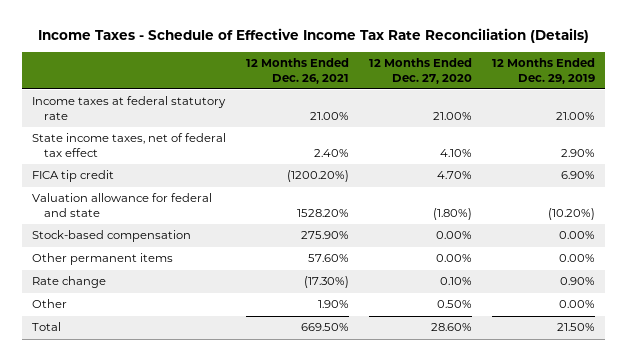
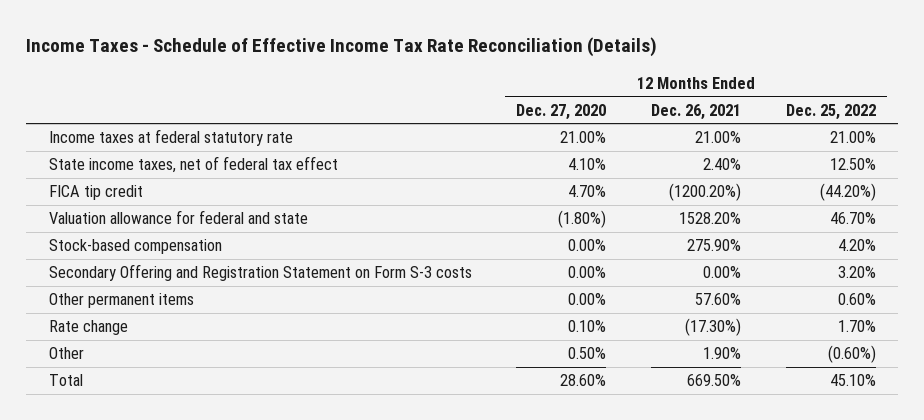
- | 12 Months Ended Dec. 26, 2021 | 12 Months Ended Dec. 27, 2020 | 12 Months Ended Dec. 29, 2019
+ | 12 Months Ended Dec. 27, 2020 | 12 Months Ended Dec. 26, 2021 | 12 Months Ended Dec. 25, 2022
+ Secondary Offering and Registration Statement on Form S-3 costs | 0.00% | 0.00% | 3.20%

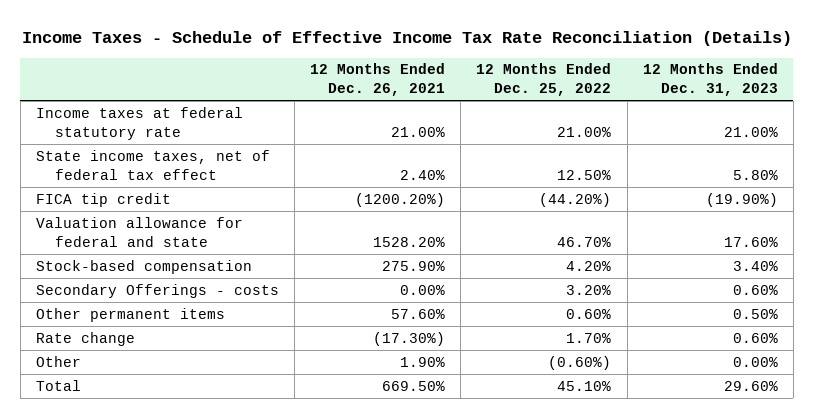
- | 12 Months Ended Dec. 27, 2020 | 12 Months Ended Dec. 26, 2021 | 12 Months Ended Dec. 25, 2022
+ | 12 Months Ended Dec. 26, 2021 | 12 Months Ended Dec. 25, 2022 | 12 Months Ended Dec. 31, 2023
- Secondary Offering and Registration Statement on Form S-3 costs | 0.00% | 0.00% | 3.20%
+ Secondary Offerings - costs | 0.00% | 3.20% | 0.60%

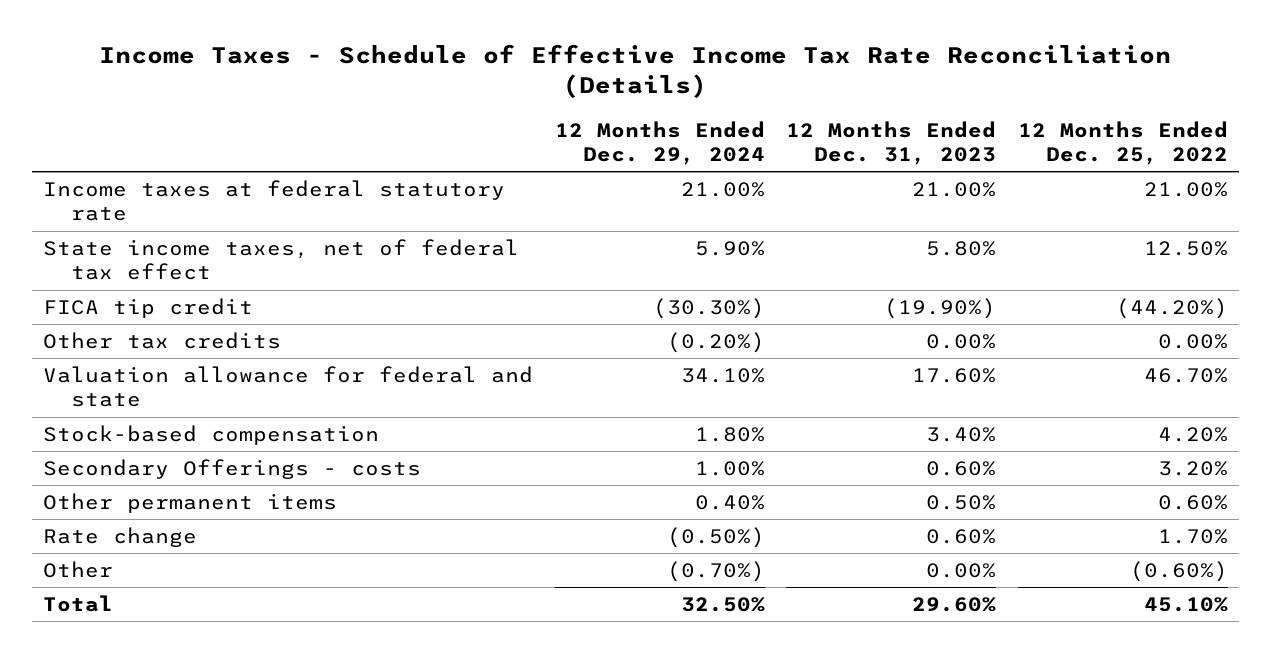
- | 12 Months Ended Dec. 26, 2021 | 12 Months Ended Dec. 25, 2022 | 12 Months Ended Dec. 31, 2023
+ | 12 Months Ended Dec. 29, 2024 | 12 Months Ended Dec. 31, 2023 | 12 Months Ended Dec. 25, 2022
+ Other tax credits | (0.20%) | 0.00% | 0.00%

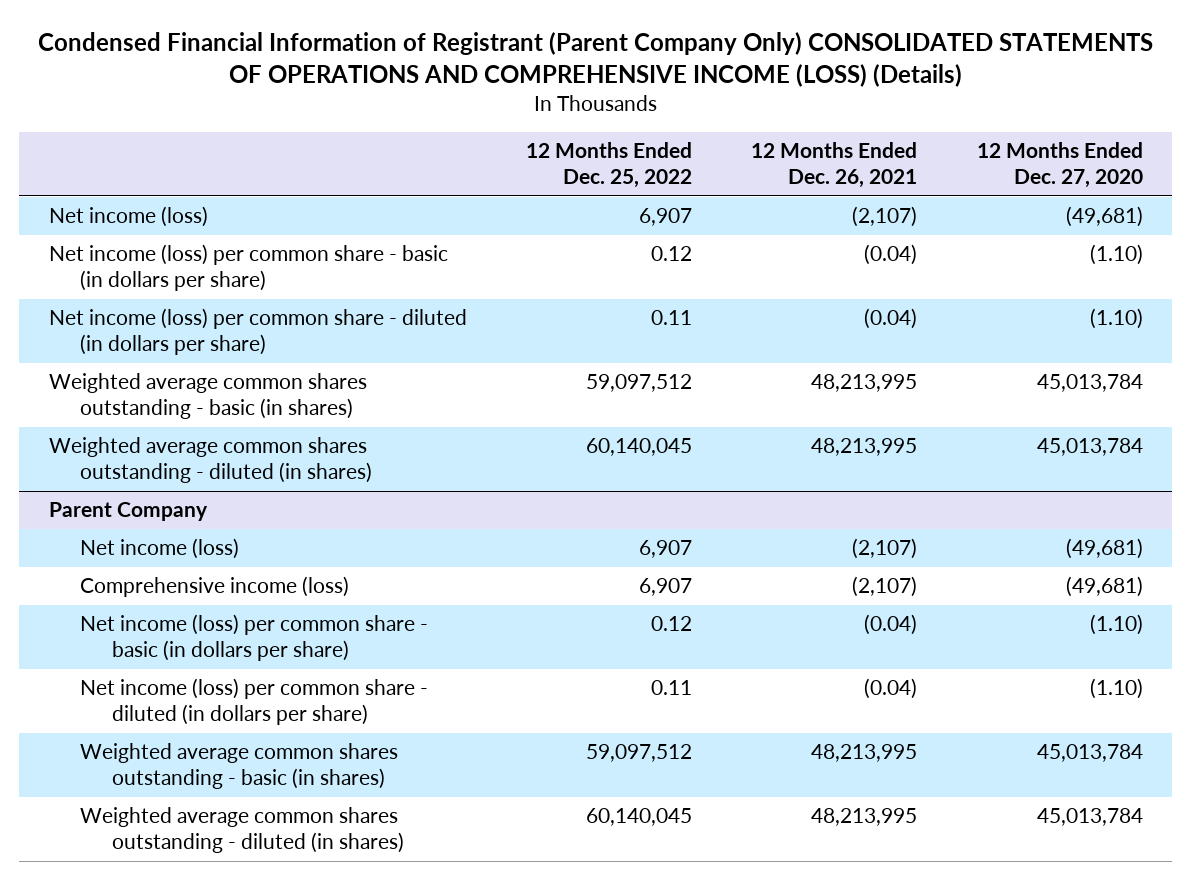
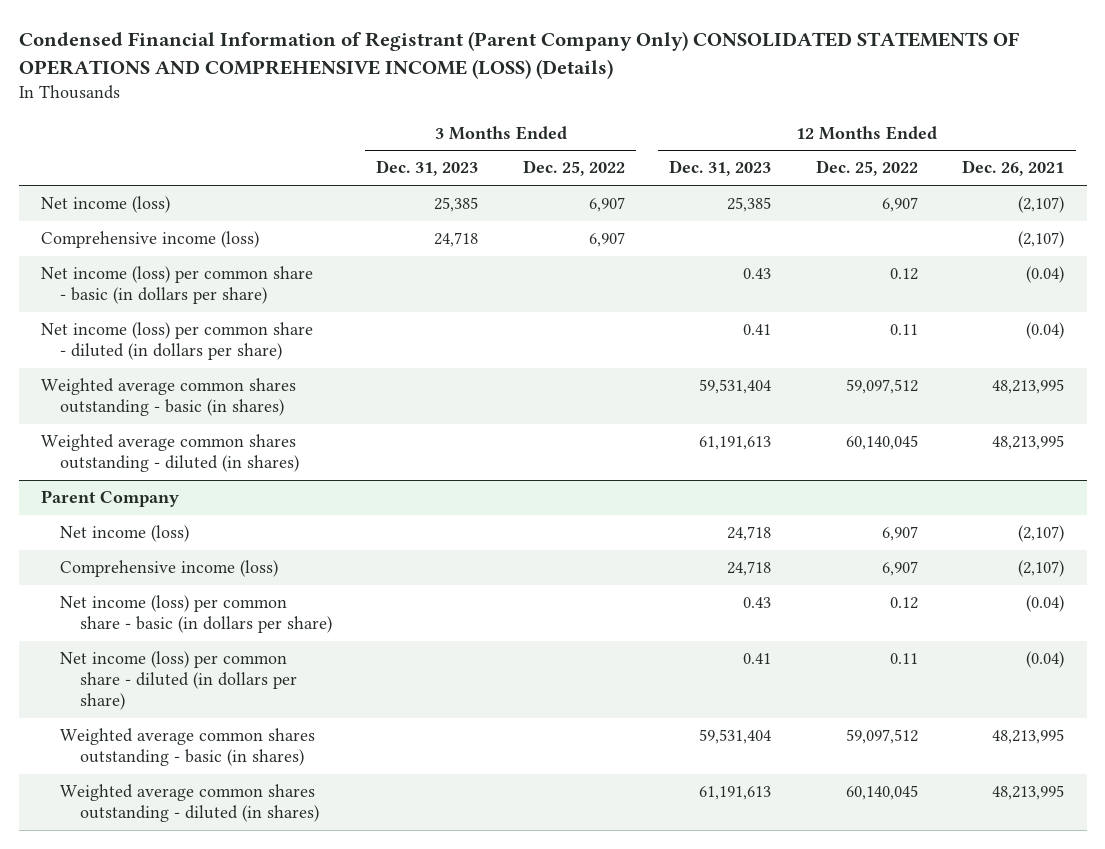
- | 12 Months Ended Dec. 25, 2022 | 12 Months Ended Dec. 26, 2021 | 12 Months Ended Dec. 27, 2020
+ | 3 Months Ended Dec. 31, 2023 | 3 Months Ended Dec. 25, 2022 | 12 Months Ended Dec. 31, 2023 | 12 Months Ended Dec. 25, 2022 | 12 Months Ended Dec. 26, 2021
+ Comprehensive income (loss) | 24,718 | 6,907 | | | (2,107)

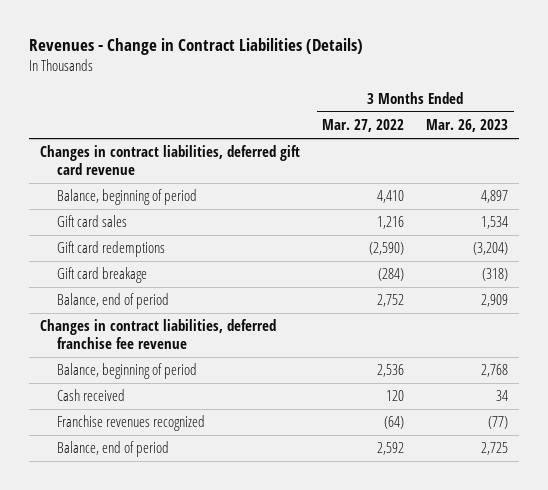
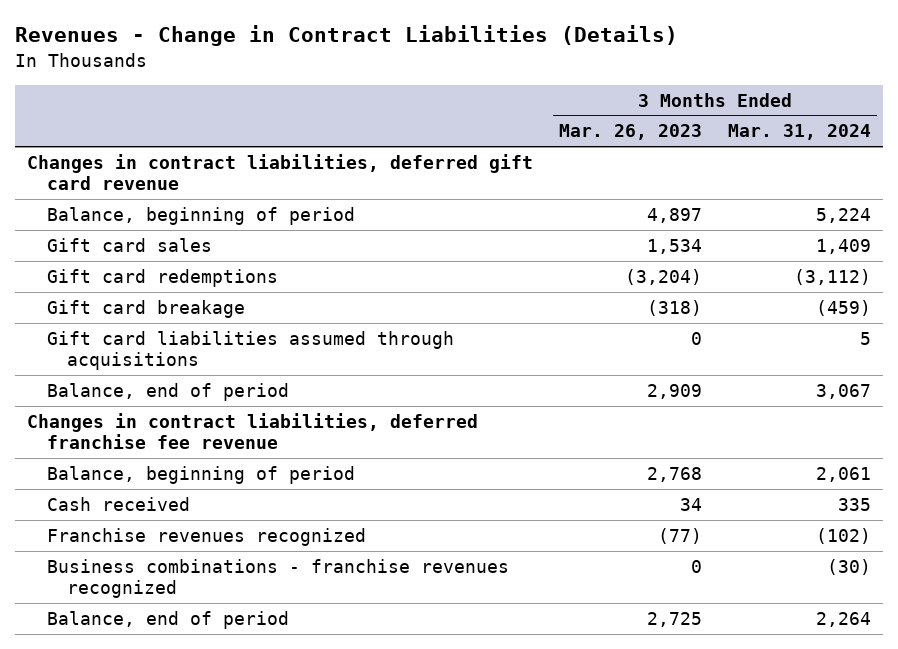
- | 3 Months Ended Mar. 27, 2022 | 3 Months Ended Mar. 26, 2023
+ | 3 Months Ended Mar. 26, 2023 | 3 Months Ended Mar. 31, 2024
+ Gift card liabilities assumed through acquisitions | 0 | 5
+ Business combinations - franchise revenues recognized | 0 | (30)

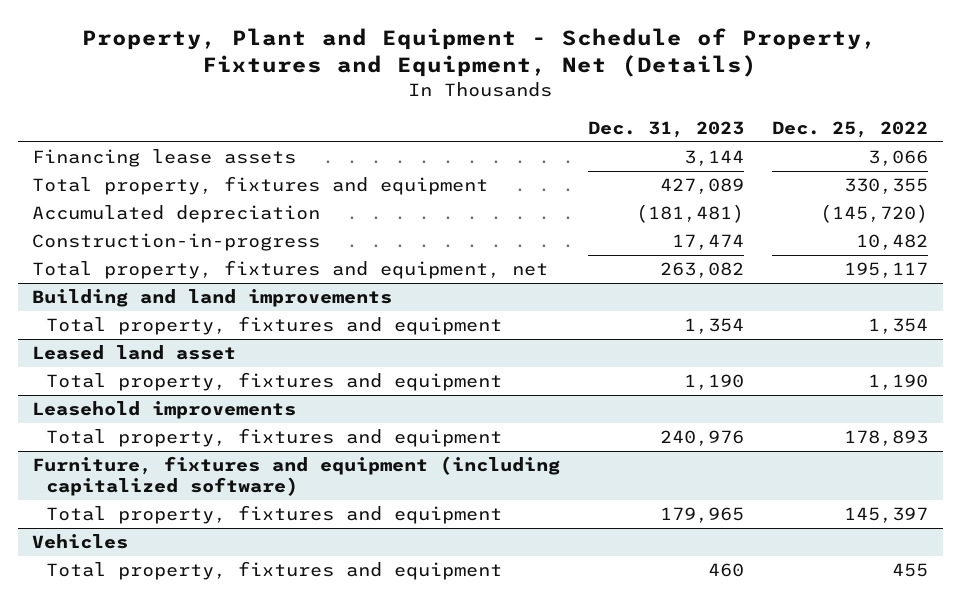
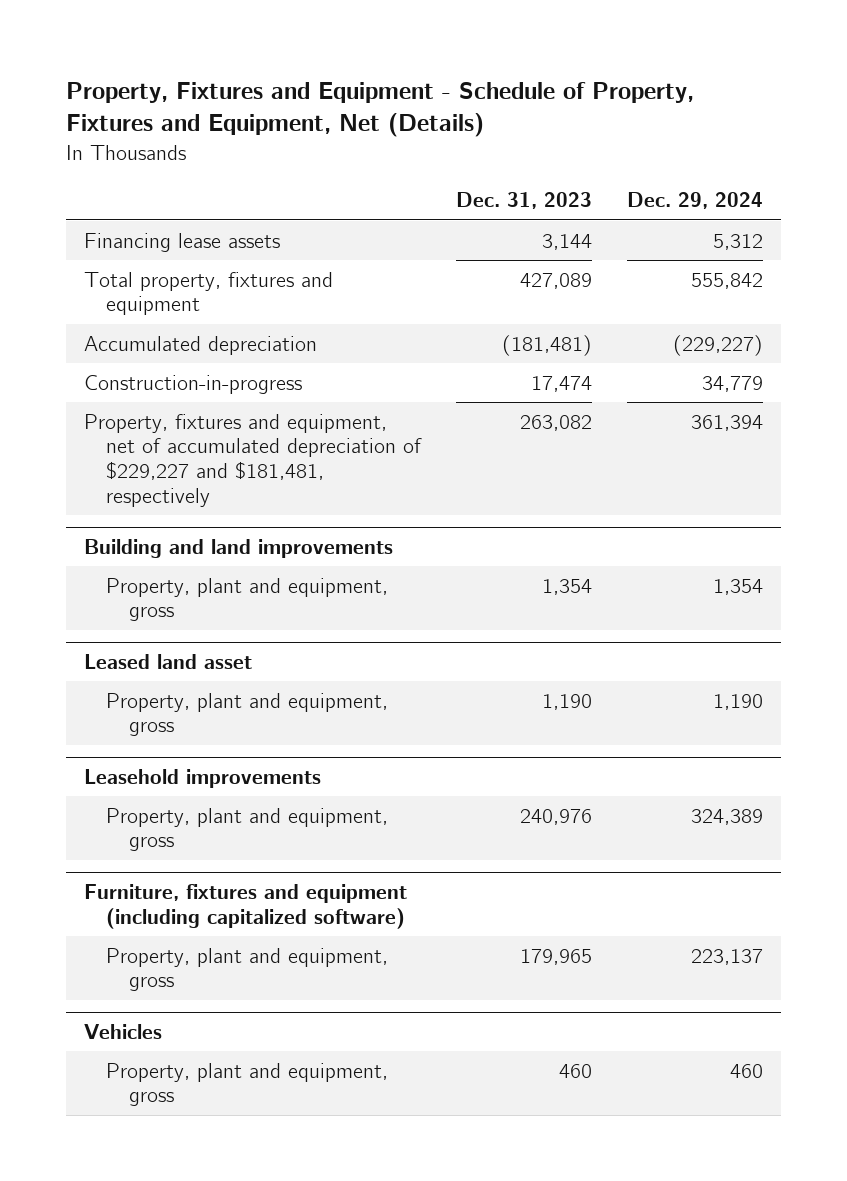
- Property, Plant and Equipment - Schedule of Property, Fixtures and Equipment, Net (Details)
+ Property, Fixtures and Equipment - Schedule of Property, Fixtures and Equipment, Net (Details)
- | Dec. 31, 2023 | Dec. 25, 2022
+ | Dec. 31, 2023 | Dec. 29, 2024
- Total property, fixtures and equipment, net | 263,082 | 195,117
+ Property, fixtures and equipment, net of accumulated depreciation of $229,227 and $181,481, respectively | 263,082 | 361,394
@ Building and land improvements
- Total property, fixtures and equipment | 1,354 | 1,354
+ Property, plant and equipment, gross | 1,354 | 1,354
@ Leased land asset
- Total property, fixtures and equipment | 1,190 | 1,190
+ Property, plant and equipment, gross | 1,190 | 1,190
@ Leasehold improvements
- Total property, fixtures and equipment | 240,976 | 178,893
+ Property, plant and equipment, gross | 240,976 | 324,389
@ Furniture, fixtures and equipment (including capitalized software)
- Total property, fixtures and equipment | 179,965 | 145,397
+ Property, plant and equipment, gross | 179,965 | 223,137
@ Vehicles
- Total property, fixtures and equipment | 460 | 455
+ Property, plant and equipment, gross | 460 | 460

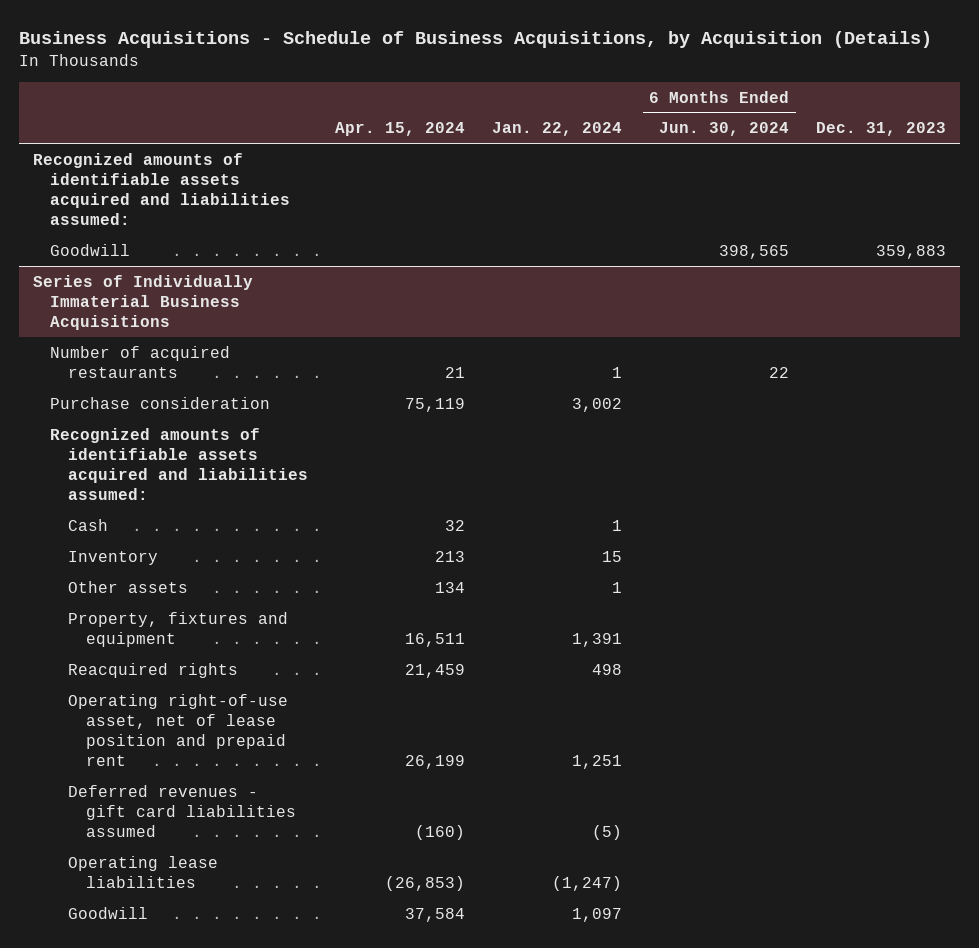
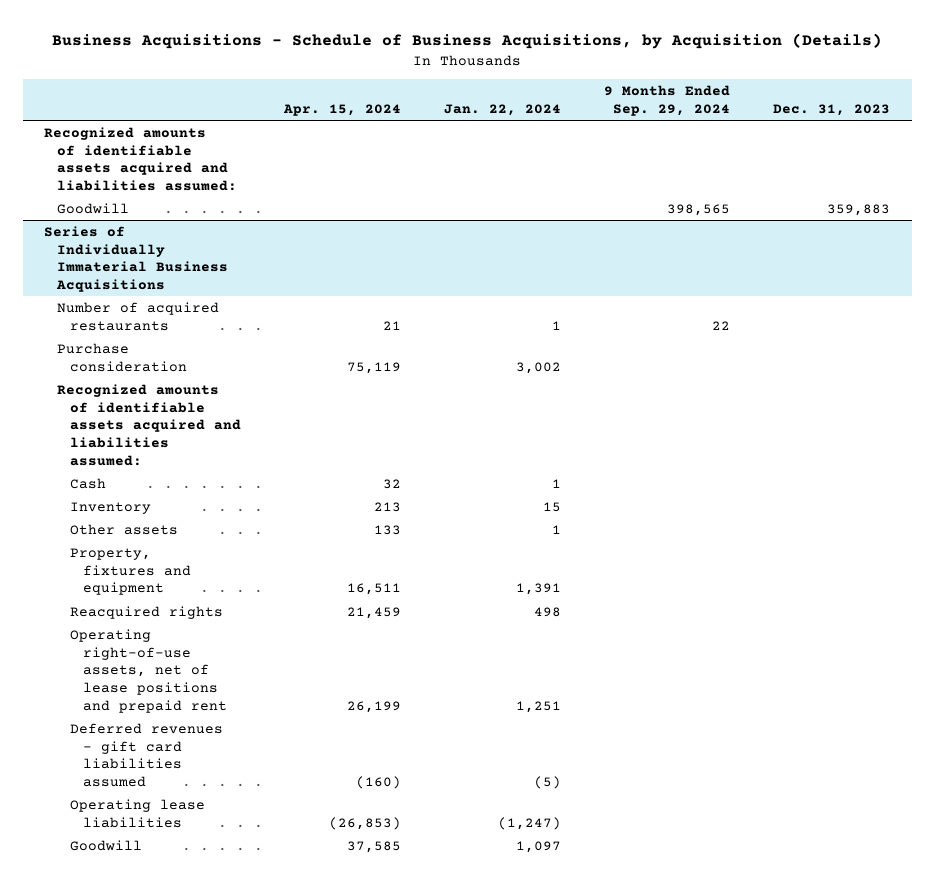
- | Apr. 15, 2024 | Jan. 22, 2024 | 6 Months Ended Jun. 30, 2024 | Dec. 31, 2023
+ | Apr. 15, 2024 | Jan. 22, 2024 | 9 Months Ended Sep. 29, 2024 | Dec. 31, 2023
@ Series of Individually Immaterial Business Acquisitions
- Other assets | 134 | 1 | |
+ Other assets | 133 | 1 | |
- Operating right-of-use asset, net of lease position and prepaid rent | 26,199 | 1,251 | |
+ Operating right-of-use assets, net of lease positions and prepaid rent | 26,199 | 1,251 | |
- Goodwill | 37,584 | 1,097 | |
+ Goodwill | 37,585 | 1,097 | |

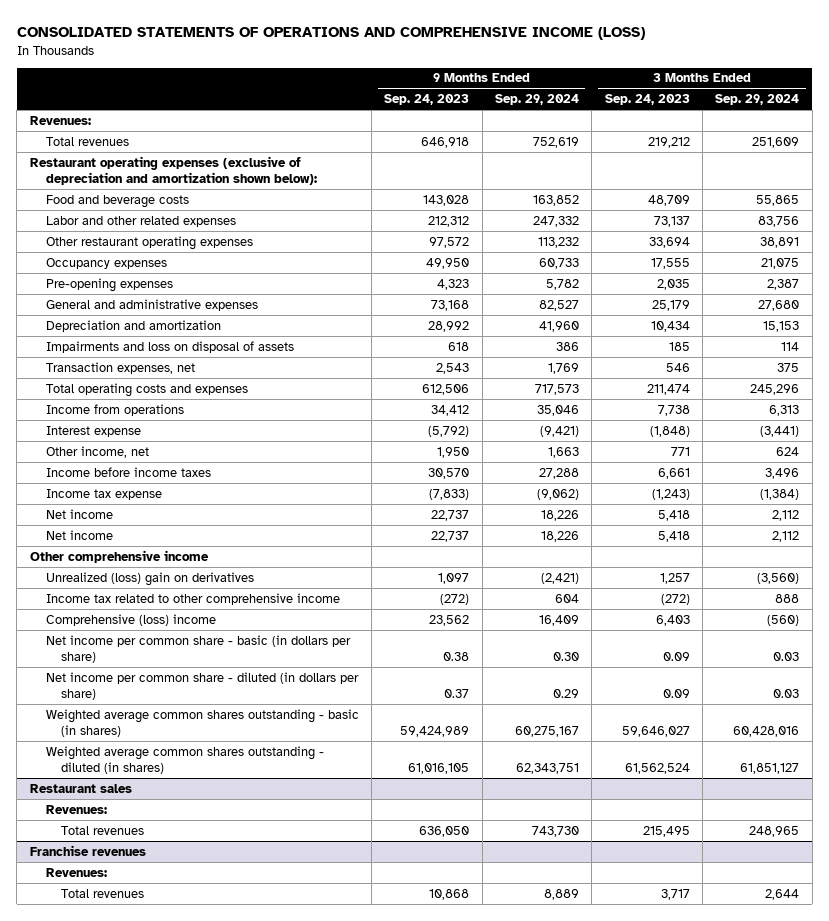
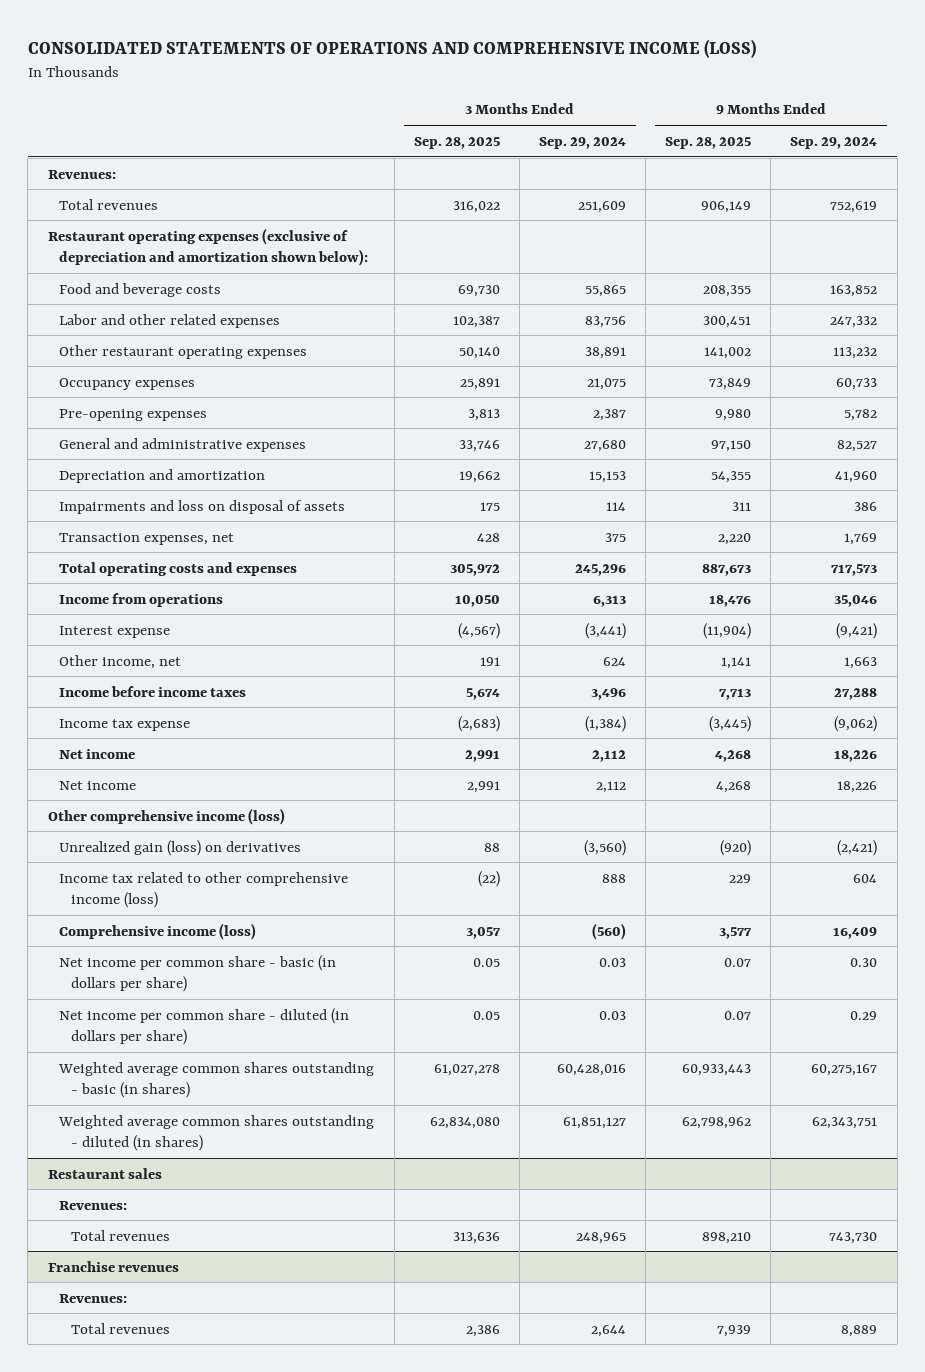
- | 9 Months Ended Sep. 24, 2023 | 9 Months Ended Sep. 29, 2024 | 3 Months Ended Sep. 24, 2023 | 3 Months Ended Sep. 29, 2024
+ | 3 Months Ended Sep. 28, 2025 | 3 Months Ended Sep. 29, 2024 | 9 Months Ended Sep. 28, 2025 | 9 Months Ended Sep. 29, 2024
- Other comprehensive income
- Unrealized (loss) gain on derivatives | 1,097 | (2,421) | 1,257 | (3,560)
- Income tax related to other comprehensive income | (272) | 604 | (272) | 888
- Comprehensive (loss) income | 23,562 | 16,409 | 6,403 | (560)
+ Other comprehensive income (loss)
+ Unrealized gain (loss) on derivatives | 88 | (3,560) | (920) | (2,421)
+ Income tax related to other comprehensive income (loss) | (22) | 888 | 229 | 604
+ Comprehensive income (loss) | 3,057 | (560) | 3,577 | 16,409

